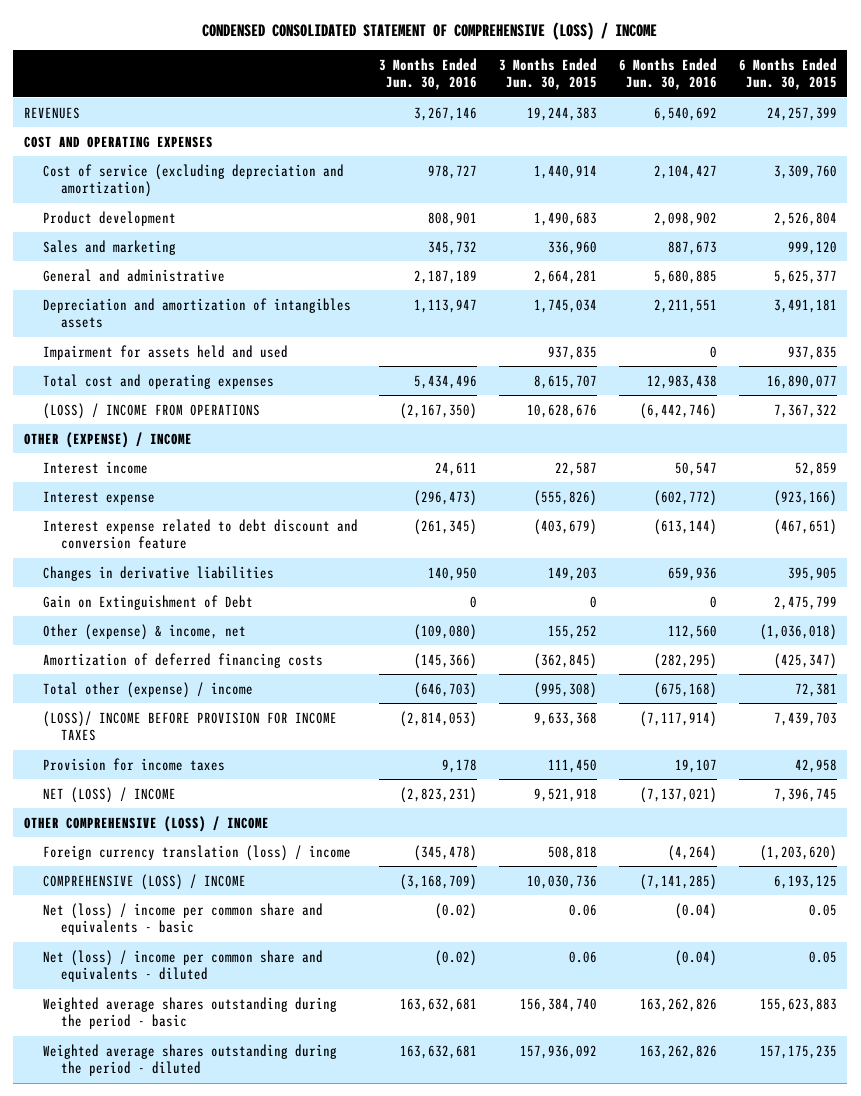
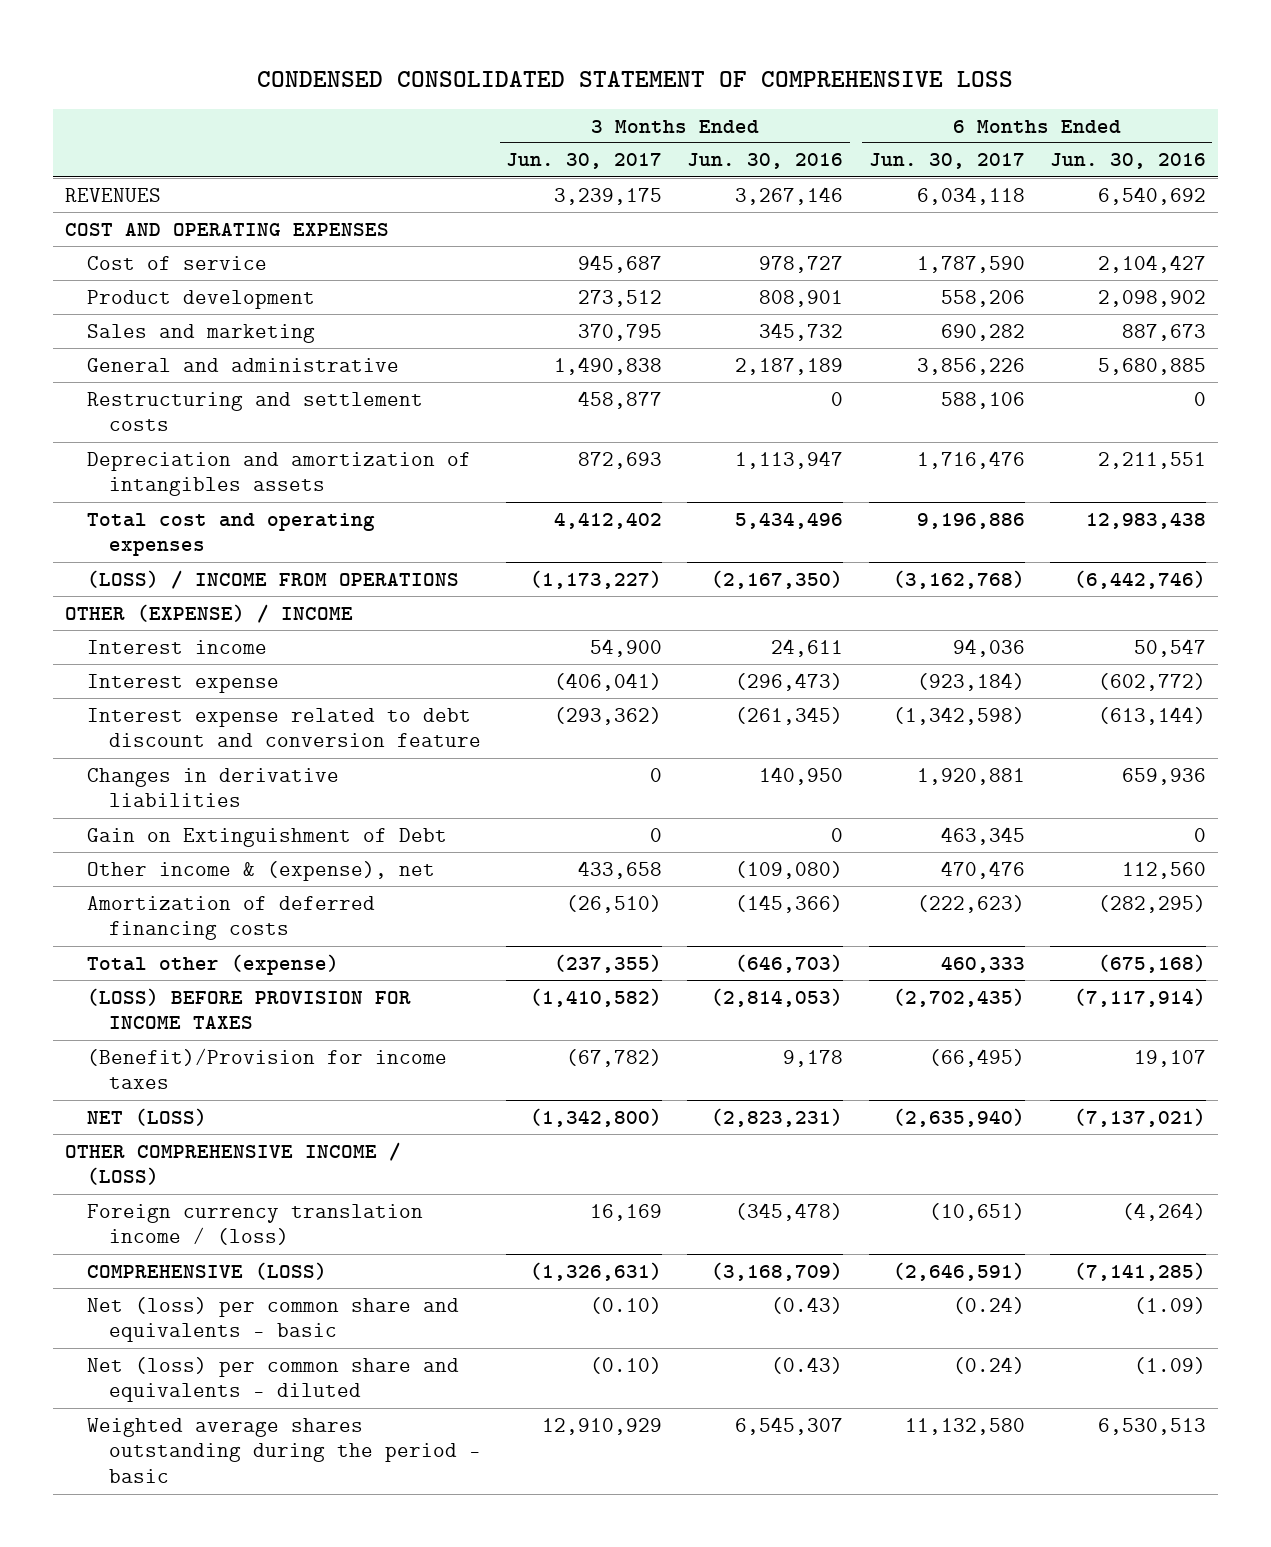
- CONDENSED CONSOLIDATED STATEMENT OF COMPREHENSIVE (LOSS) / INCOME
+ CONDENSED CONSOLIDATED STATEMENT OF COMPREHENSIVE LOSS
- | 3 Months Ended Jun. 30, 2016 | 3 Months Ended Jun. 30, 2015 | 6 Months Ended Jun. 30, 2016 | 6 Months Ended Jun. 30, 2015
+ | 3 Months Ended Jun. 30, 2017 | 3 Months Ended Jun. 30, 2016 | 6 Months Ended Jun. 30, 2017 | 6 Months Ended Jun. 30, 2016
- Cost of service (excluding depreciation and amortization) | 978,727 | 1,440,914 | 2,104,427 | 3,309,760
+ Cost of service | 945,687 | 978,727 | 1,787,590 | 2,104,427
+ Restructuring and settlement costs | 458,877 | 0 | 588,106 | 0
- Impairment for assets held and used | | 937,835 | 0 | 937,835
- Other (expense) & income, net | (109,080) | 155,252 | 112,560 | (1,036,018)
+ Other income & (expense), net | 433,658 | (109,080) | 470,476 | 112,560
- Total other (expense) / income | (646,703) | (995,308) | (675,168) | 72,381
- (LOSS)/ INCOME BEFORE PROVISION FOR INCOME TAXES | (2,814,053) | 9,633,368 | (7,117,914) | 7,439,703
- Provision for income taxes | 9,178 | 111,450 | 19,107 | 42,958
- NET (LOSS) / INCOME | (2,823,231) | 9,521,918 | (7,137,021) | 7,396,745
- OTHER COMPREHENSIVE (LOSS) / INCOME
- Foreign currency translation (loss) / income | (345,478) | 508,818 | (4,264) | (1,203,620)
- COMPREHENSIVE (LOSS) / INCOME | (3,168,709) | 10,030,736 | (7,141,285) | 6,193,125
- Net (loss) / income per common share and equivalents - basic | (0.02) | 0.06 | (0.04) | 0.05
- Net (loss) / income per common share and equivalents - diluted | (0.02) | 0.06 | (0.04) | 0.05
- Weighted average shares outstanding during the period - basic | 163,632,681 | 156,384,740 | 163,262,826 | 155,623,883
- Weighted average shares outstanding during the period - diluted | 163,632,681 | 157,936,092 | 163,262,826 | 157,175,235
+ Total other (expense) | (237,355) | (646,703) | 460,333 | (675,168)
+ (LOSS) BEFORE PROVISION FOR INCOME TAXES | (1,410,582) | (2,814,053) | (2,702,435) | (7,117,914)
+ (Benefit)/Provision for income taxes | (67,782) | 9,178 | (66,495) | 19,107
+ NET (LOSS) | (1,342,800) | (2,823,231) | (2,635,940) | (7,137,021)
+ OTHER COMPREHENSIVE INCOME / (LOSS)
+ Foreign currency translation income / (loss) | 16,169 | (345,478) | (10,651) | (4,264)
+ COMPREHENSIVE (LOSS) | (1,326,631) | (3,168,709) | (2,646,591) | (7,141,285)
+ Net (loss) per common share and equivalents - basic | (0.10) | (0.43) | (0.24) | (1.09)
+ Net (loss) per common share and equivalents - diluted | (0.10) | (0.43) | (0.24) | (1.09)
+ Weighted average shares outstanding during the period - basic | 12,910,929 | 6,545,307 | 11,132,580 | 6,530,513

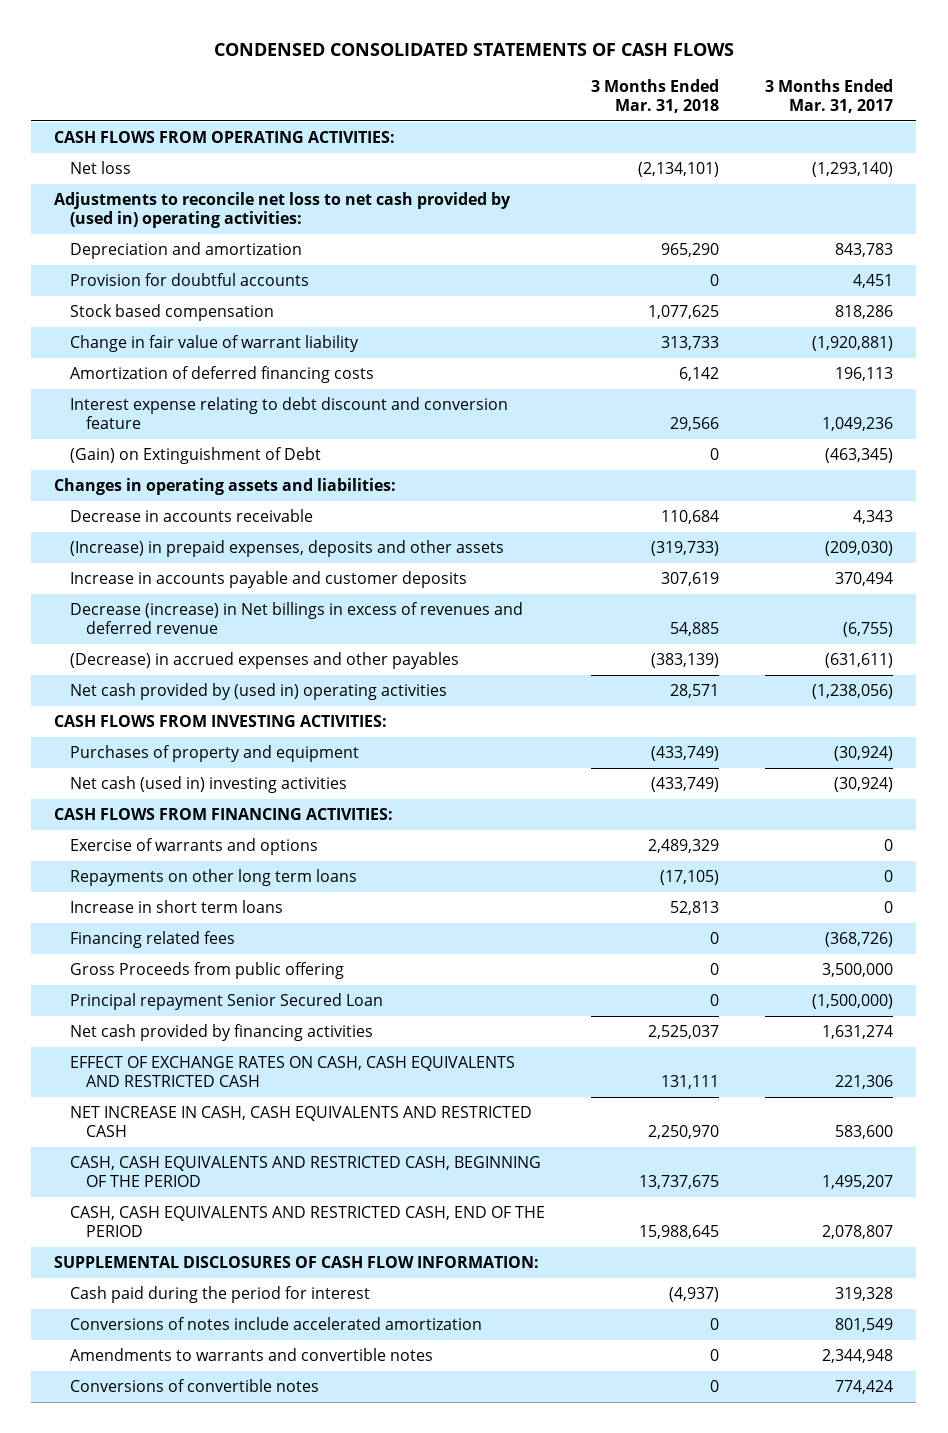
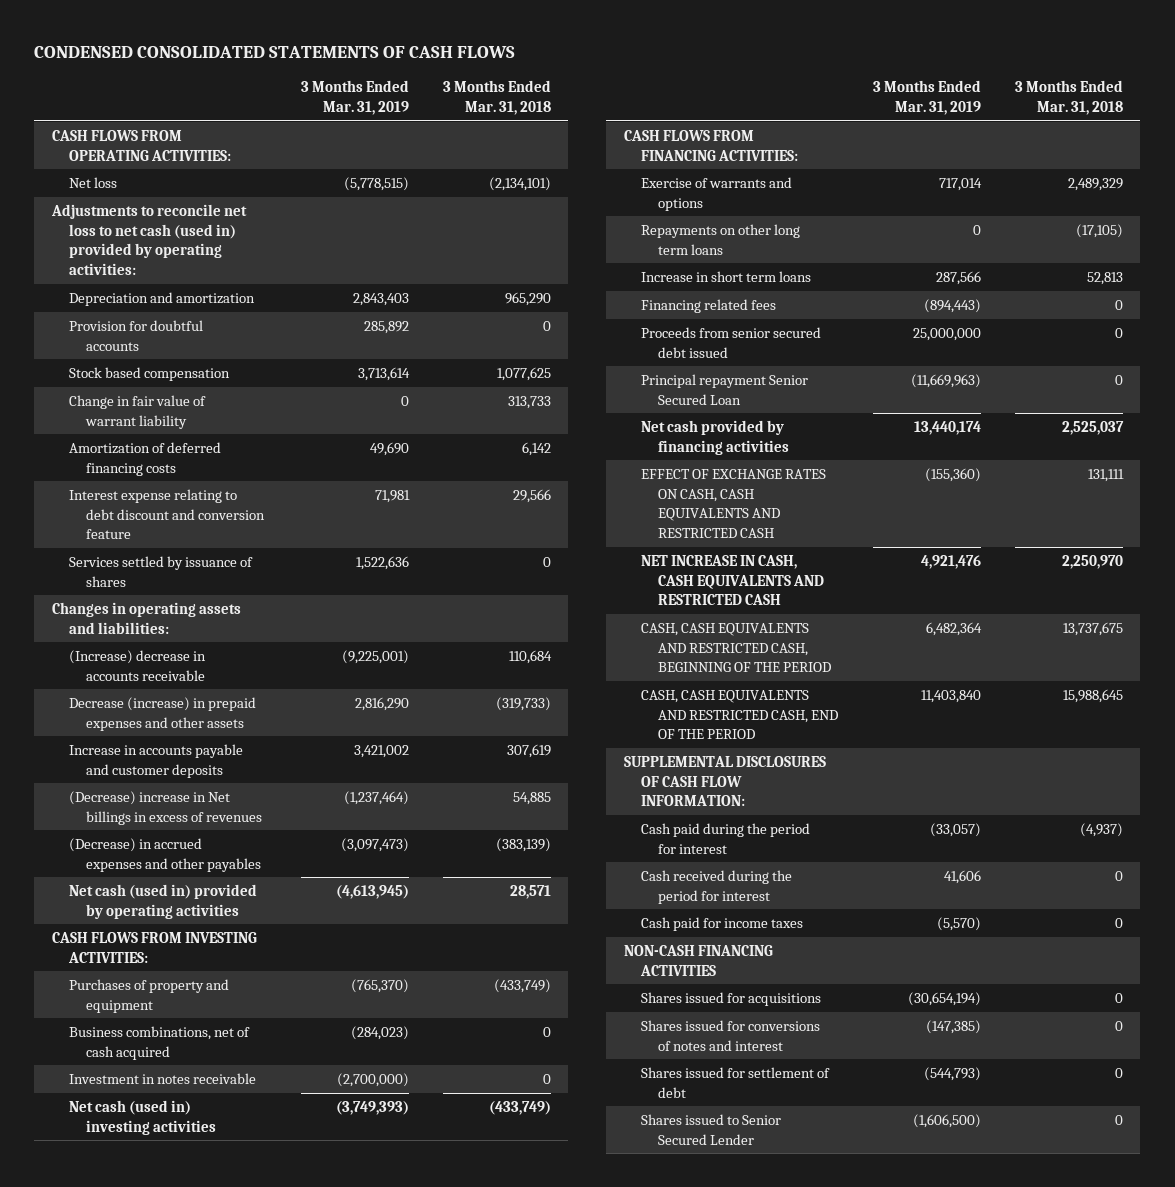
- | 3 Months Ended Mar. 31, 2018 | 3 Months Ended Mar. 31, 2017
+ | 3 Months Ended Mar. 31, 2019 | 3 Months Ended Mar. 31, 2018
- Adjustments to reconcile net loss to net cash provided by (used in) operating activities:
+ Adjustments to reconcile net loss to net cash (used in) provided by operating activities:
- (Gain) on Extinguishment of Debt | 0 | (463,345)
+ Services settled by issuance of shares | 1,522,636 | 0
- Decrease in accounts receivable | 110,684 | 4,343
- (Increase) in prepaid expenses, deposits and other assets | (319,733) | (209,030)
+ (Increase) decrease in accounts receivable | (9,225,001) | 110,684
+ Decrease (increase) in prepaid expenses and other assets | 2,816,290 | (319,733)
- Decrease (increase) in Net billings in excess of revenues and deferred revenue | 54,885 | (6,755)
+ (Decrease) increase in Net billings in excess of revenues | (1,237,464) | 54,885
- Net cash provided by (used in) operating activities | 28,571 | (1,238,056)
+ Net cash (used in) provided by operating activities | (4,613,945) | 28,571
+ Business combinations, net of cash acquired | (284,023) | 0
+ Investment in notes receivable | (2,700,000) | 0
- Gross Proceeds from public offering | 0 | 3,500,000
+ Proceeds from senior secured debt issued | 25,000,000 | 0
- Conversions of notes include accelerated amortization | 0 | 801,549
- Amendments to warrants and convertible notes | 0 | 2,344,948
- Conversions of convertible notes | 0 | 774,424
+ Cash received during the period for interest | 41,606 | 0
+ Cash paid for income taxes | (5,570) | 0
+ NON-CASH FINANCING ACTIVITIES
+ Shares issued for acquisitions | (30,654,194) | 0
+ Shares issued for conversions of notes and interest | (147,385) | 0
+ Shares issued for settlement of debt | (544,793) | 0
+ Shares issued to Senior Secured Lender | (1,606,500) | 0

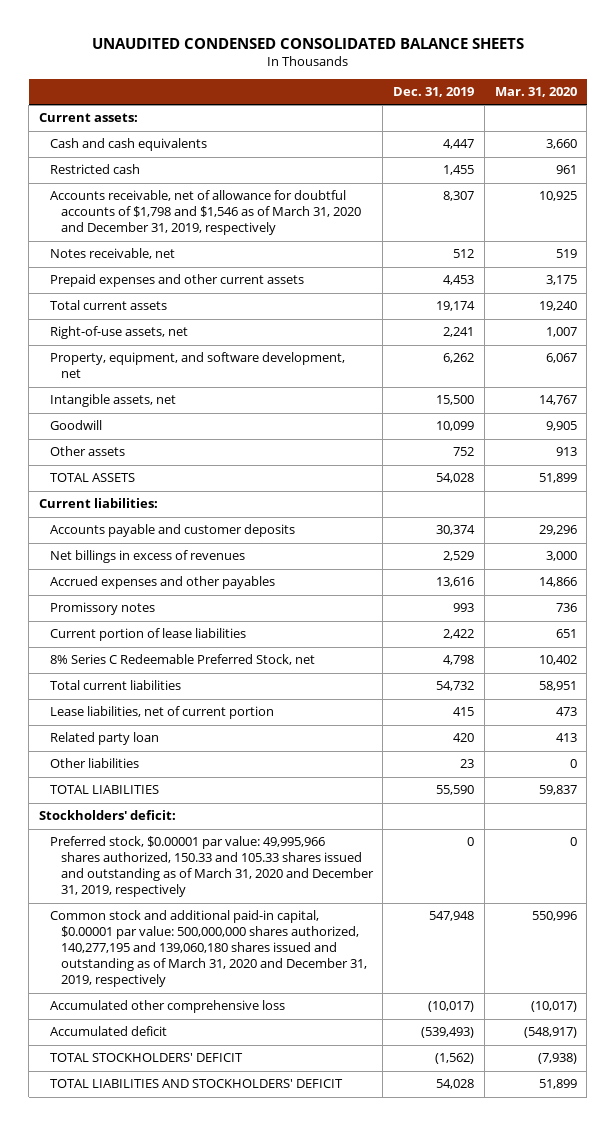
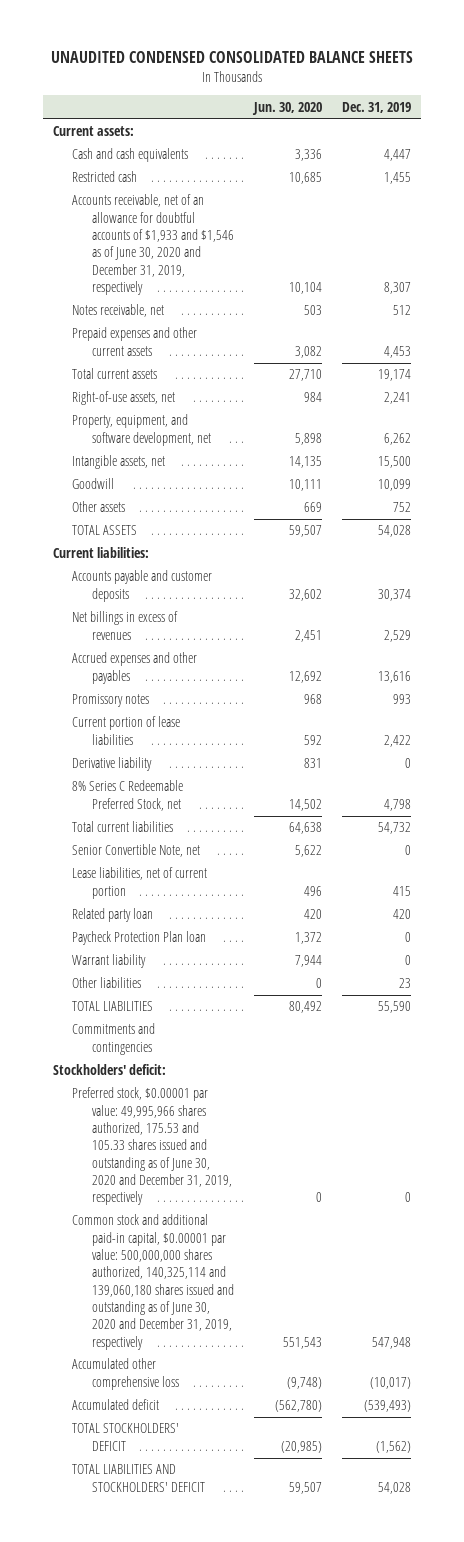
- | Dec. 31, 2019 | Mar. 31, 2020
+ | Jun. 30, 2020 | Dec. 31, 2019
- Accounts receivable, net of allowance for doubtful accounts of $1,798 and $1,546 as of March 31, 2020 and December 31, 2019, respectively | 8,307 | 10,925
+ Accounts receivable, net of an allowance for doubtful accounts of $1,933 and $1,546 as of June 30, 2020 and December 31, 2019, respectively | 10,104 | 8,307
+ Derivative liability | 831 | 0
+ Senior Convertible Note, net | 5,622 | 0
+ Paycheck Protection Plan loan | 1,372 | 0
+ Warrant liability | 7,944 | 0
+ Commitments and contingencies
- Preferred stock, $0.00001 par value: 49,995,966 shares authorized, 150.33 and 105.33 shares issued and outstanding as of March 31, 2020 and December 31, 2019, respectively | 0 | 0
- Common stock and additional paid-in capital, $0.00001 par value: 500,000,000 shares authorized, 140,277,195 and 139,060,180 shares issued and outstanding as of March 31, 2020 and December 31, 2019, respectively | 547,948 | 550,996
+ Preferred stock, $0.00001 par value: 49,995,966 shares authorized, 175.53 and 105.33 shares issued and outstanding as of June 30, 2020 and December 31, 2019, respectively | 0 | 0
+ Common stock and additional paid-in capital, $0.00001 par value: 500,000,000 shares authorized, 140,325,114 and 139,060,180 shares issued and outstanding as of June 30, 2020 and December 31, 2019, respectively | 551,543 | 547,948

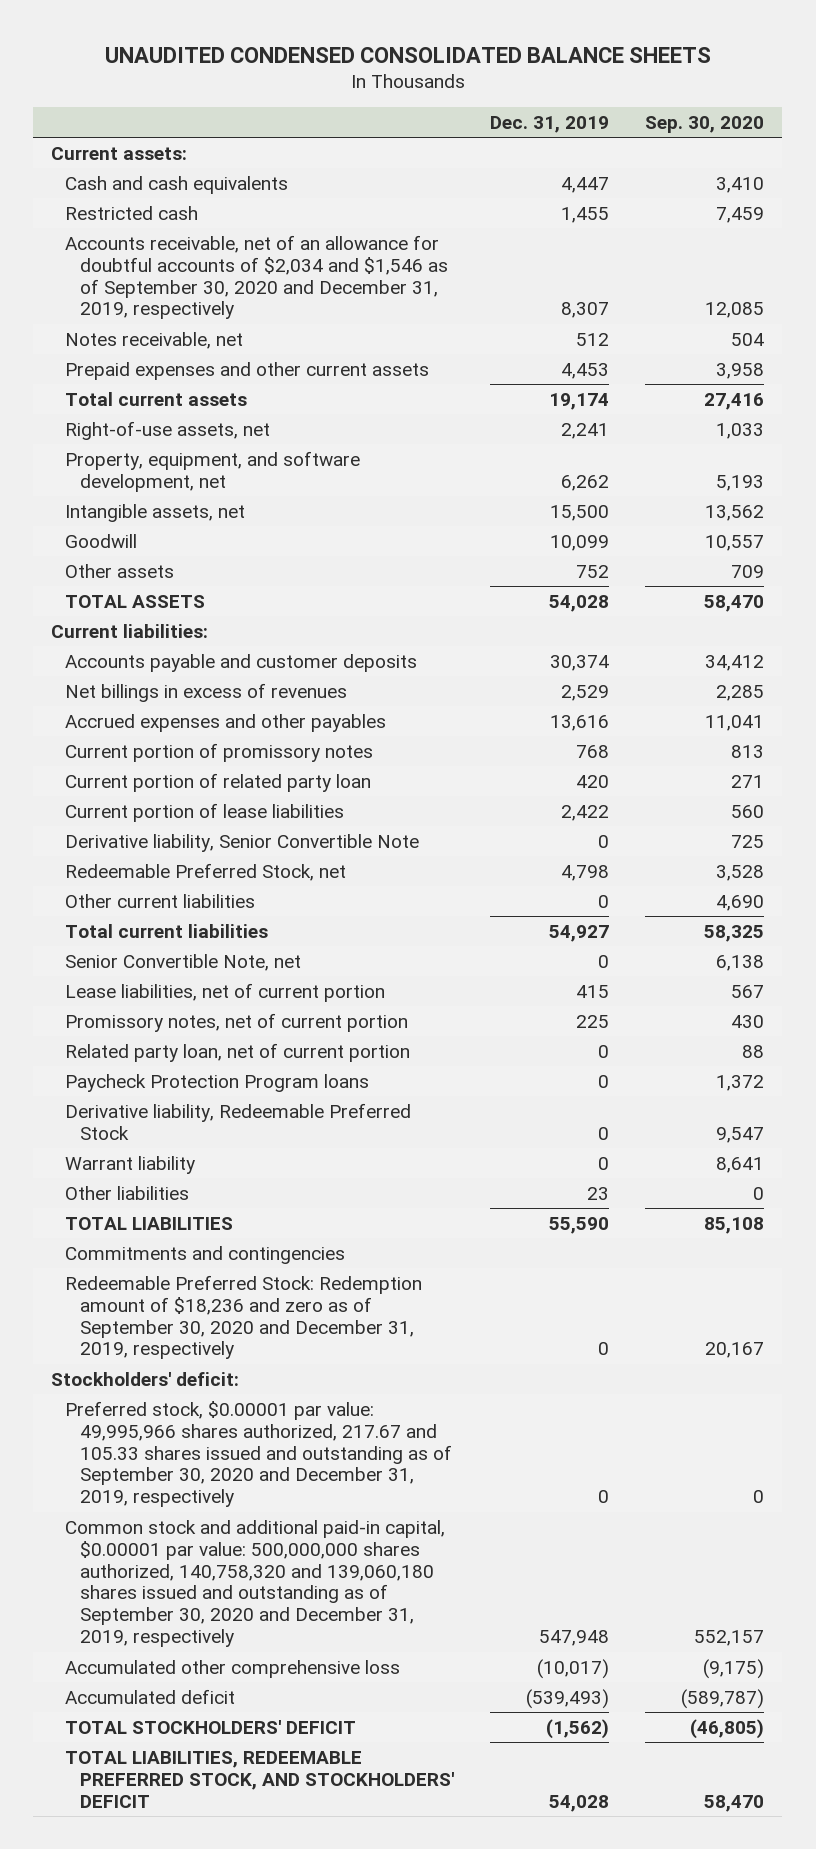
- | Jun. 30, 2020 | Dec. 31, 2019
+ | Dec. 31, 2019 | Sep. 30, 2020
- Accounts receivable, net of an allowance for doubtful accounts of $1,933 and $1,546 as of June 30, 2020 and December 31, 2019, respectively | 10,104 | 8,307
+ Accounts receivable, net of an allowance for doubtful accounts of $2,034 and $1,546 as of September 30, 2020 and December 31, 2019, respectively | 8,307 | 12,085
- Promissory notes | 968 | 993
+ Current portion of promissory notes | 768 | 813
+ Current portion of related party loan | 420 | 271
- Derivative liability | 831 | 0
- 8% Series C Redeemable Preferred Stock, net | 14,502 | 4,798
- Total current liabilities | 64,638 | 54,732
+ Derivative liability, Senior Convertible Note | 0 | 725
+ Redeemable Preferred Stock, net | 4,798 | 3,528
+ Other current liabilities | 0 | 4,690
+ Total current liabilities | 54,927 | 58,325
- Related party loan | 420 | 420
- Paycheck Protection Plan loan | 1,372 | 0
+ Promissory notes, net of current portion | 225 | 430
+ Related party loan, net of current portion | 0 | 88
+ Paycheck Protection Program loans | 0 | 1,372
+ Derivative liability, Redeemable Preferred Stock | 0 | 9,547
+ Redeemable Preferred Stock: Redemption amount of $18,236 and zero as of September 30, 2020 and December 31, 2019, respectively | 0 | 20,167
- Preferred stock, $0.00001 par value: 49,995,966 shares authorized, 175.53 and 105.33 shares issued and outstanding as of June 30, 2020 and December 31, 2019, respectively | 0 | 0
- Common stock and additional paid-in capital, $0.00001 par value: 500,000,000 shares authorized, 140,325,114 and 139,060,180 shares issued and outstanding as of June 30, 2020 and December 31, 2019, respectively | 551,543 | 547,948
+ Preferred stock, $0.00001 par value: 49,995,966 shares authorized, 217.67 and 105.33 shares issued and outstanding as of September 30, 2020 and December 31, 2019, respectively | 0 | 0
+ Common stock and additional paid-in capital, $0.00001 par value: 500,000,000 shares authorized, 140,758,320 and 139,060,180 shares issued and outstanding as of September 30, 2020 and December 31, 2019, respectively | 547,948 | 552,157
- TOTAL LIABILITIES AND STOCKHOLDERS' DEFICIT | 59,507 | 54,028
+ TOTAL LIABILITIES, REDEEMABLE PREFERRED STOCK, AND STOCKHOLDERS' DEFICIT | 54,028 | 58,470

